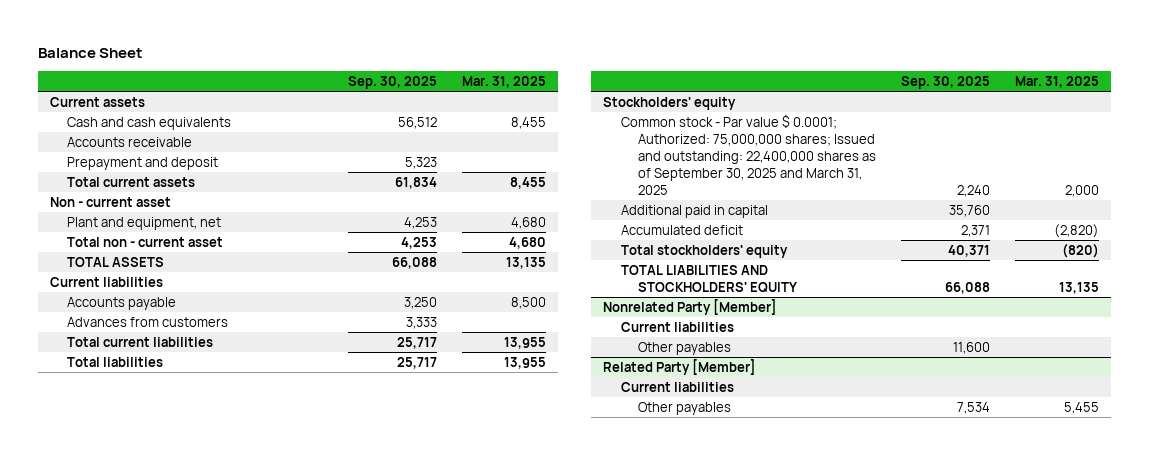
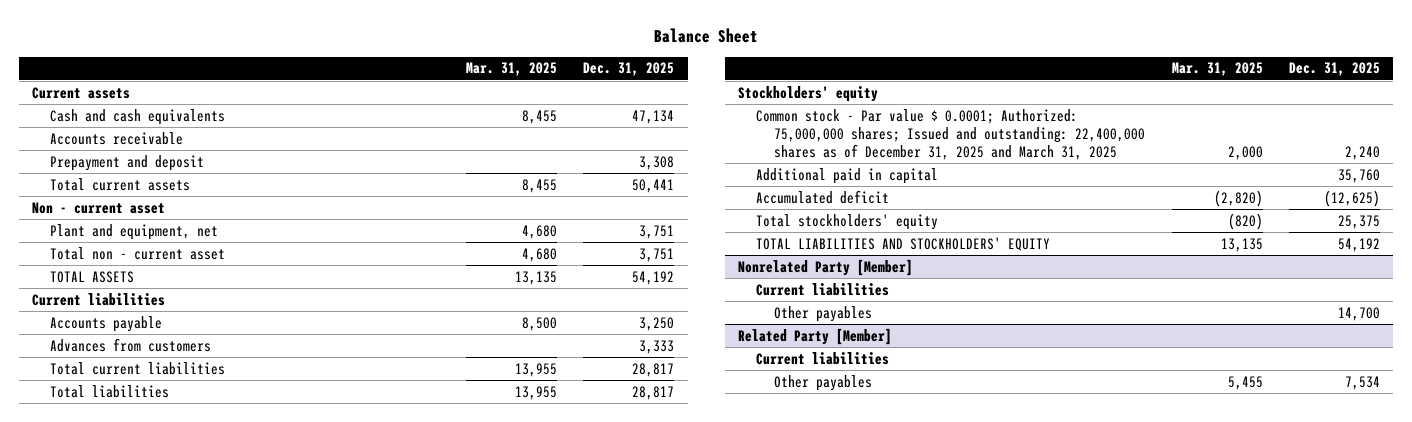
- | Sep. 30, 2025 | Mar. 31, 2025
+ | Mar. 31, 2025 | Dec. 31, 2025
- Common stock - Par value $ 0.0001; Authorized: 75,000,000 shares; Issued and outstanding: 22,400,000 shares as of September 30, 2025 and March 31, 2025 | 2,240 | 2,000
+ Common stock - Par value $ 0.0001; Authorized: 75,000,000 shares; Issued and outstanding: 22,400,000 shares as of December 31, 2025 and March 31, 2025 | 2,000 | 2,240

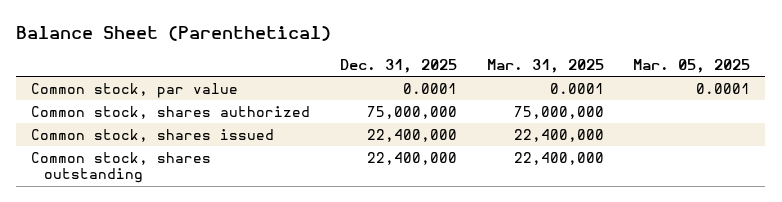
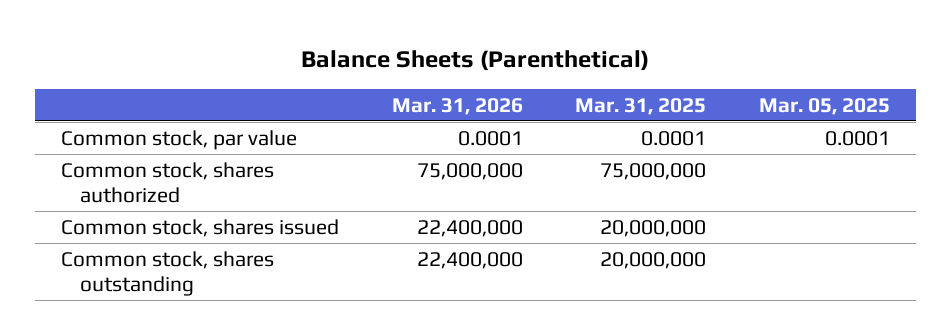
- Balance Sheet (Parenthetical)
+ Balance Sheets (Parenthetical)
- | Dec. 31, 2025 | Mar. 31, 2025 | Mar. 05, 2025
+ | Mar. 31, 2026 | Mar. 31, 2025 | Mar. 05, 2025
- Common stock, shares issued | 22,400,000 | 22,400,000 |
- Common stock, shares outstanding | 22,400,000 | 22,400,000 |
+ Common stock, shares issued | 22,400,000 | 20,000,000 |
+ Common stock, shares outstanding | 22,400,000 | 20,000,000 |

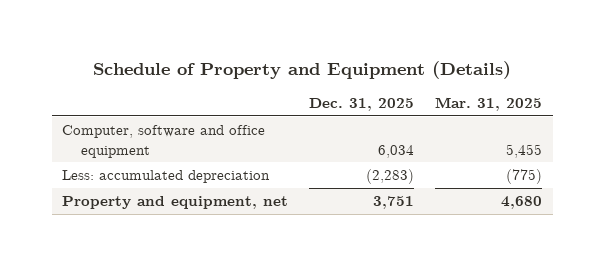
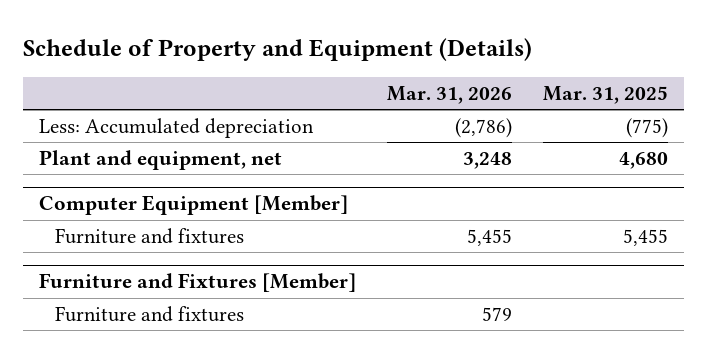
- | Dec. 31, 2025 | Mar. 31, 2025
+ | Mar. 31, 2026 | Mar. 31, 2025
- Computer, software and office equipment | 6,034 | 5,455
- Less: accumulated depreciation | (2,283) | (775)
- Property and equipment, net | 3,751 | 4,680
+ Less: Accumulated depreciation | (2,786) | (775)
+ Plant and equipment, net | 3,248 | 4,680
+ Computer Equipment [Member]
+ Furniture and fixtures | 5,455 | 5,455
+ Furniture and Fixtures [Member]
+ Furniture and fixtures | 579 |

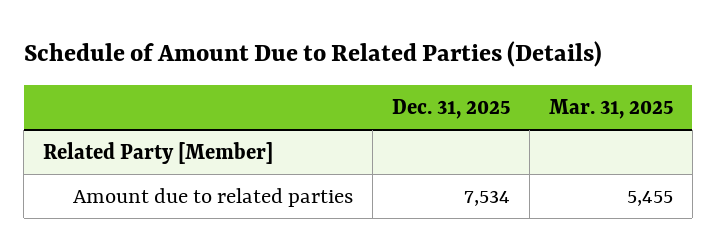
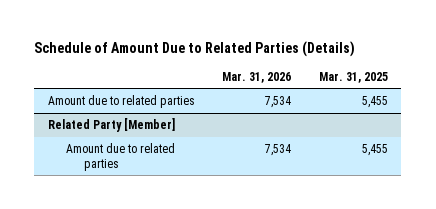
- | Dec. 31, 2025 | Mar. 31, 2025
+ | Mar. 31, 2026 | Mar. 31, 2025
+ Amount due to related parties | 7,534 | 5,455

